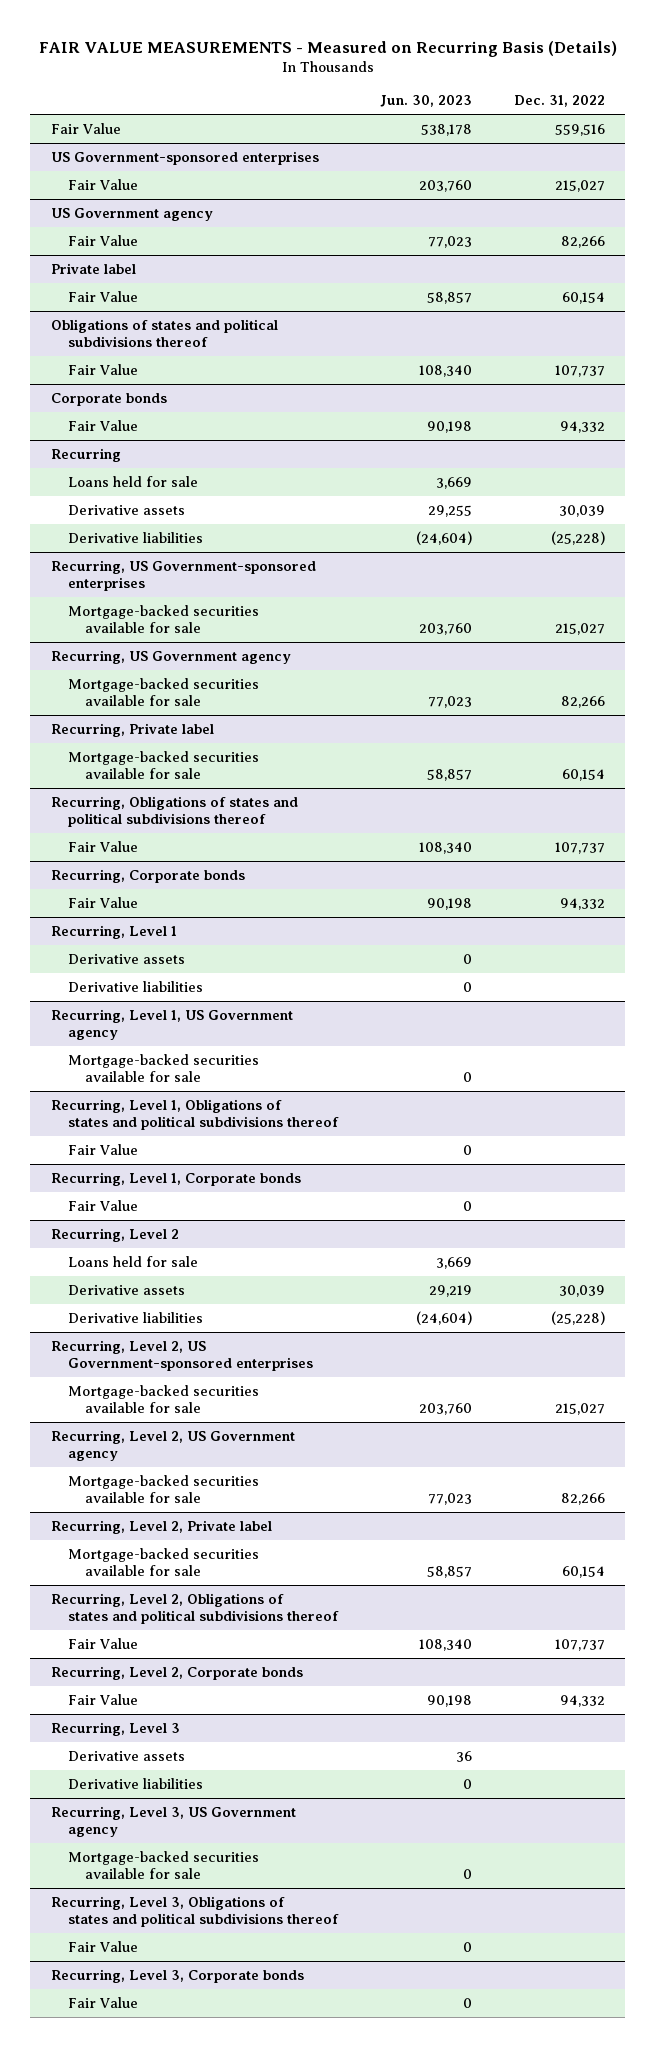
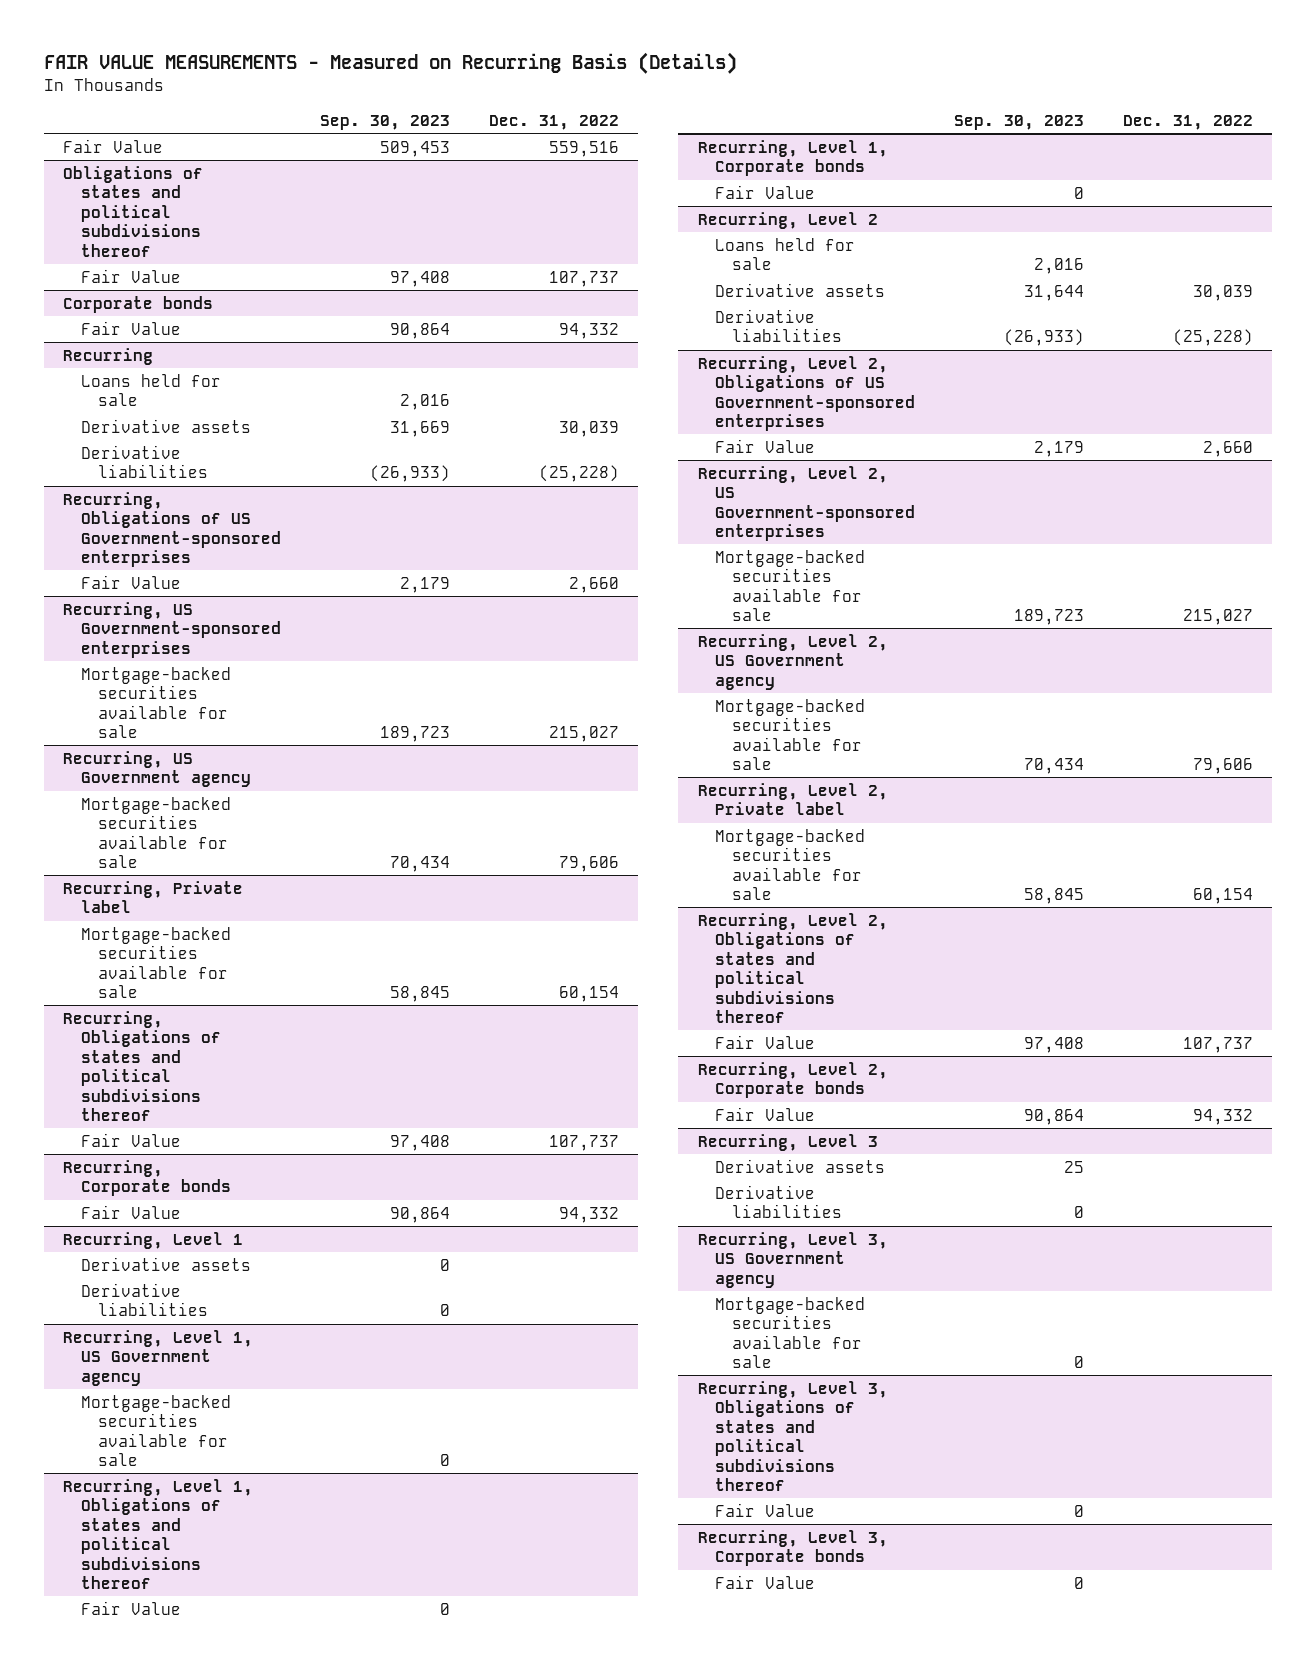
- | Jun. 30, 2023 | Dec. 31, 2022
+ | Sep. 30, 2023 | Dec. 31, 2022
- US Government-sponsored enterprises
- Fair Value | 203,760 | 215,027
- US Government agency
- Fair Value | 77,023 | 82,266
- Private label
- Fair Value | 58,857 | 60,154
+ Recurring, Obligations of US Government-sponsored enterprises
+ Fair Value | 2,179 | 2,660
@ Recurring, US Government agency
- Mortgage-backed securities available for sale | 77,023 | 82,266
+ Mortgage-backed securities available for sale | 70,434 | 79,606
+ Recurring, Level 2, Obligations of US Government-sponsored enterprises
+ Fair Value | 2,179 | 2,660
@ Recurring, Level 2, US Government agency
- Mortgage-backed securities available for sale | 77,023 | 82,266
+ Mortgage-backed securities available for sale | 70,434 | 79,606

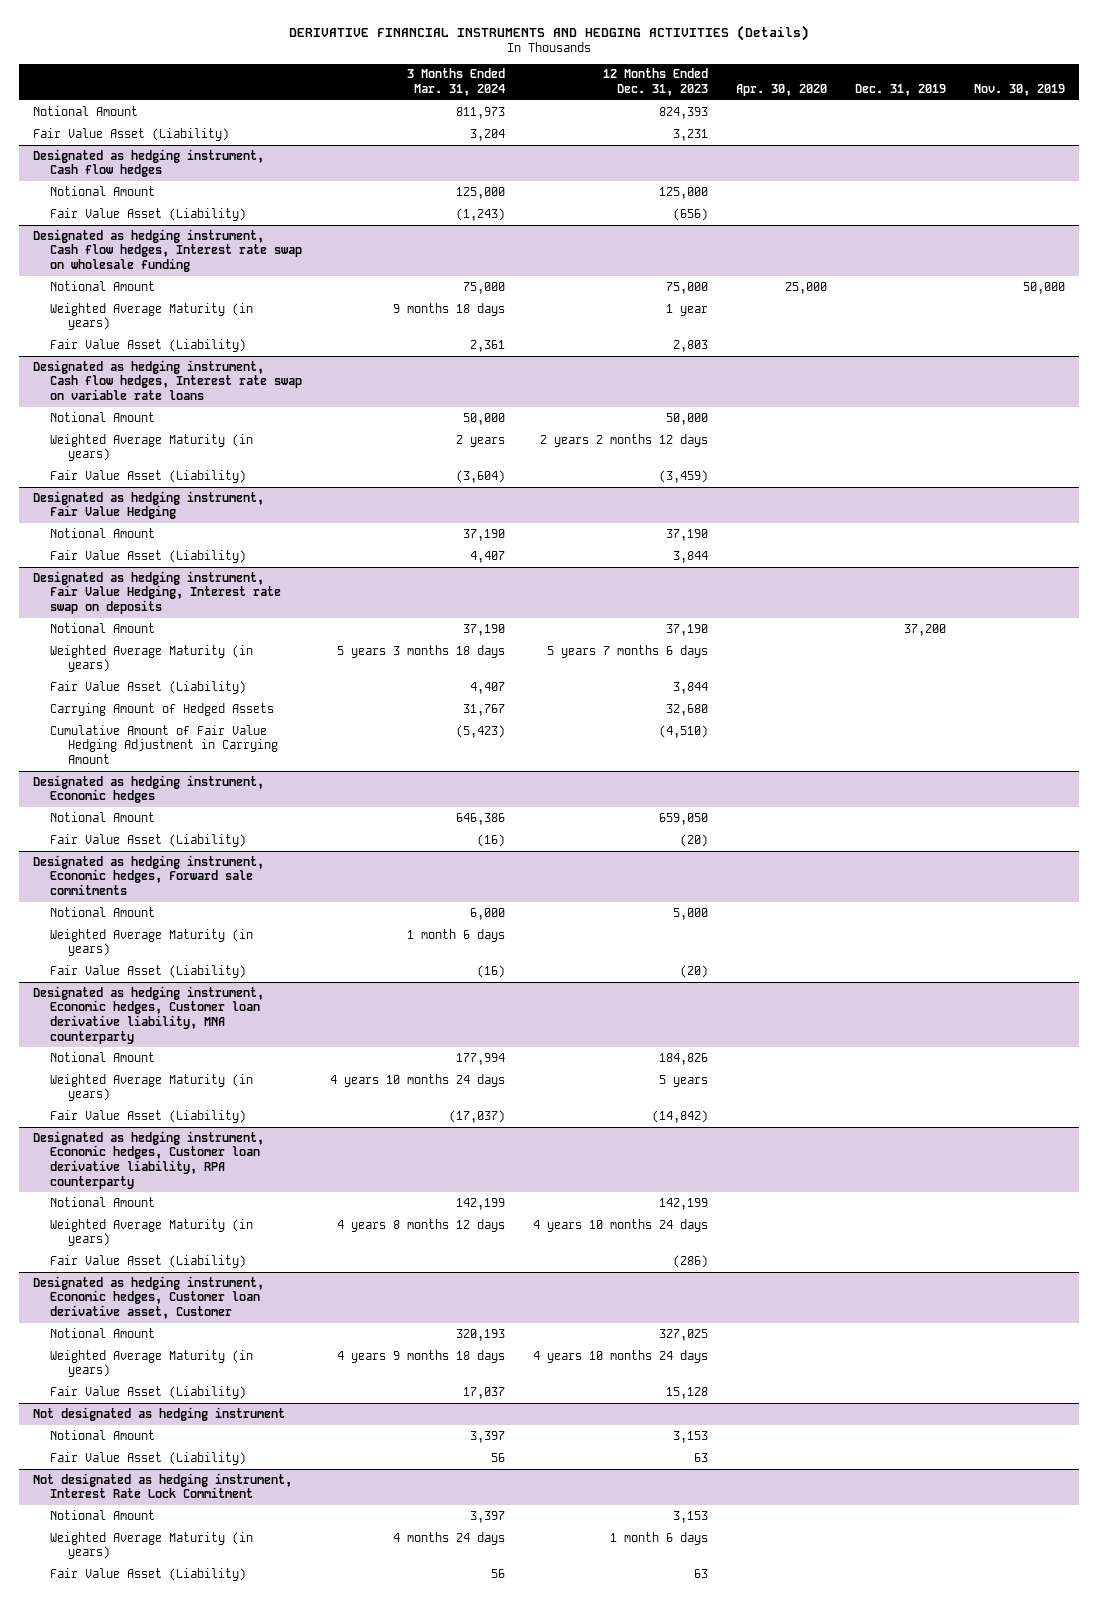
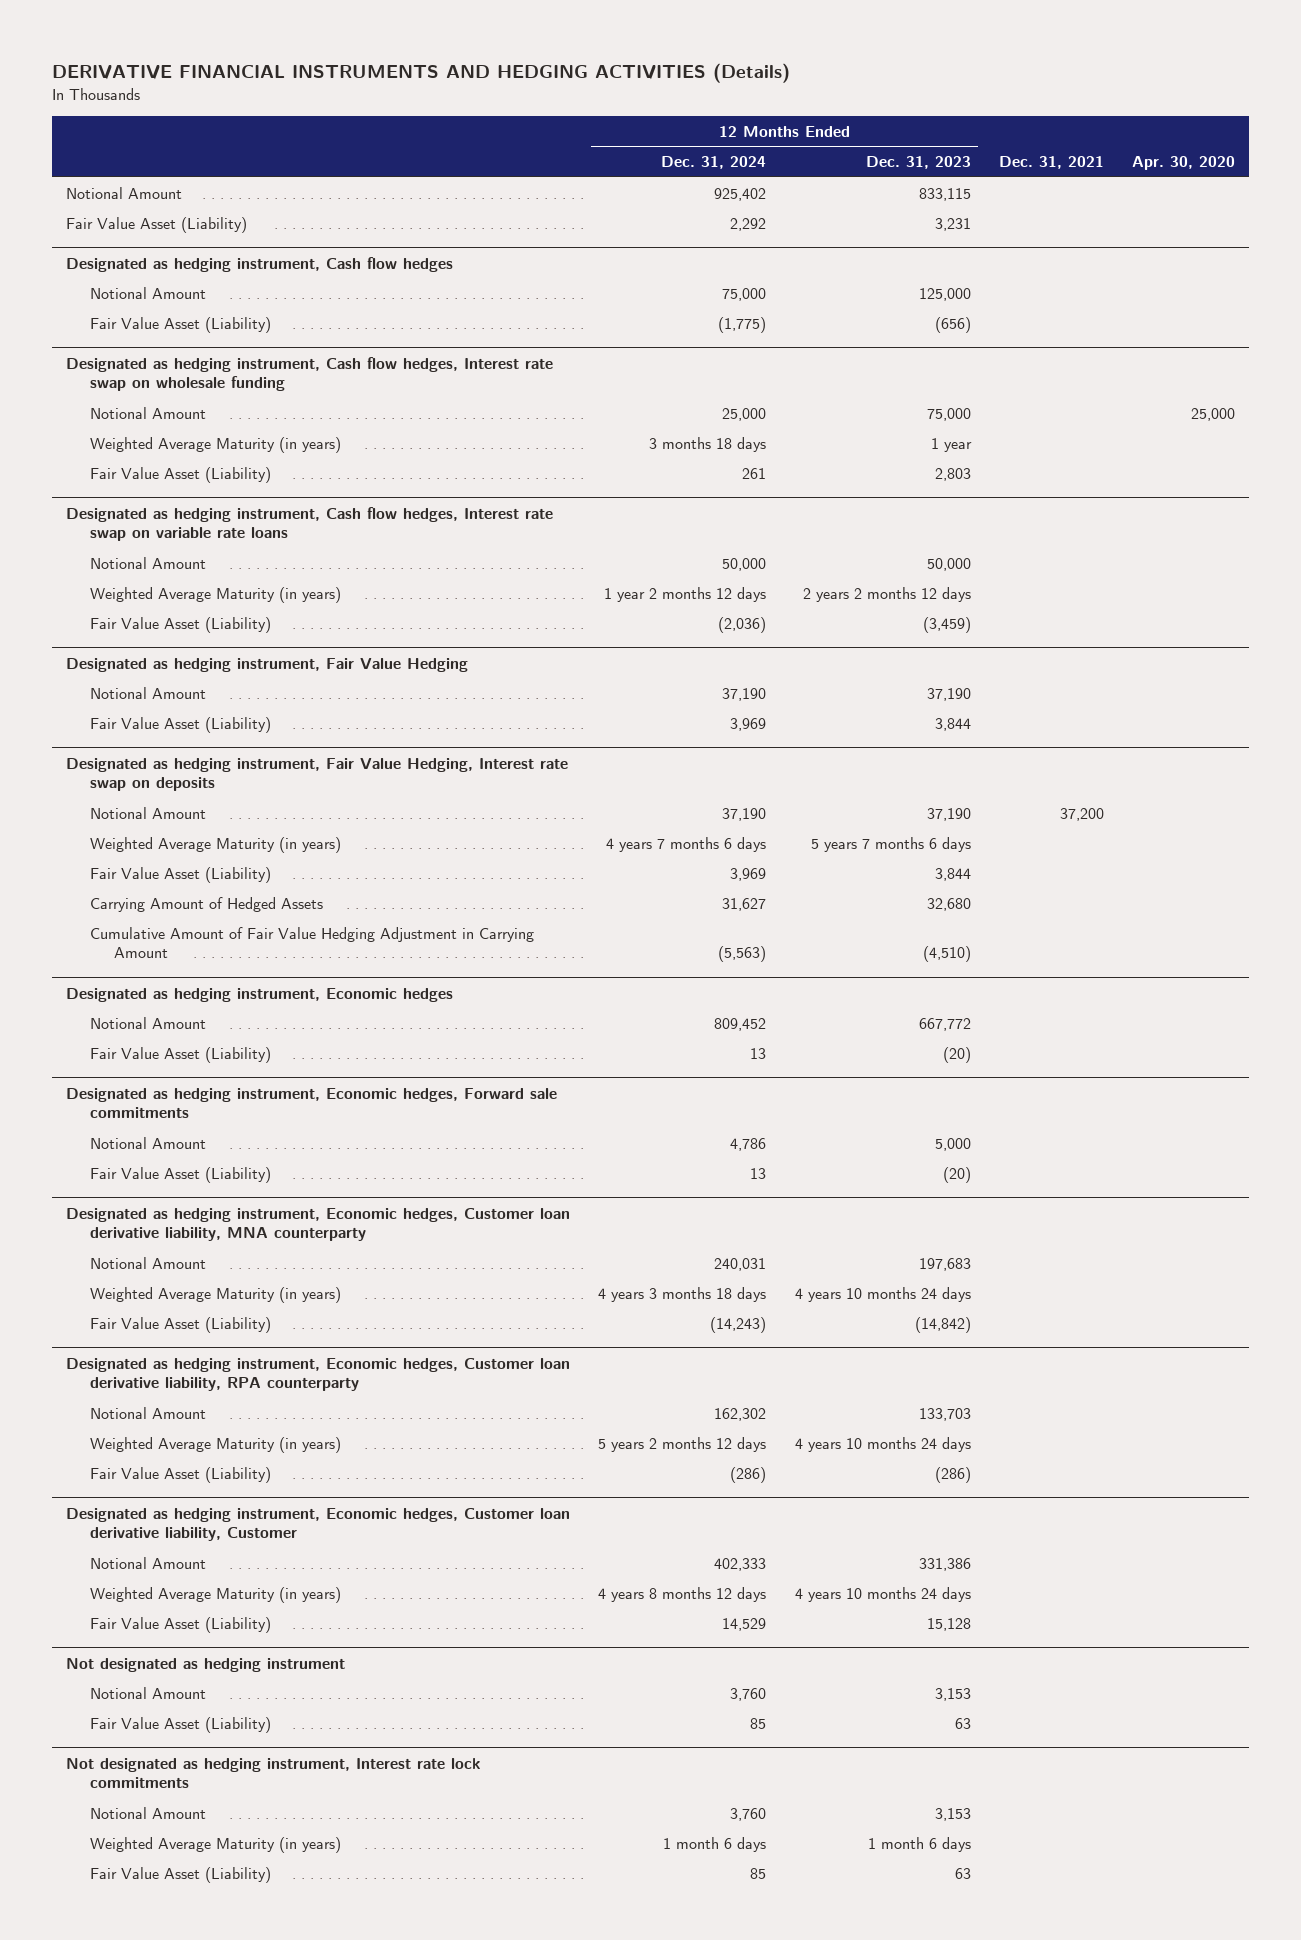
- | 3 Months Ended Mar. 31, 2024 | 12 Months Ended Dec. 31, 2023 | Apr. 30, 2020 | Dec. 31, 2019 | Nov. 30, 2019
+ | 12 Months Ended Dec. 31, 2024 | 12 Months Ended Dec. 31, 2023 | Dec. 31, 2021 | Apr. 30, 2020
- Notional Amount | 811,973 | 824,393 | | |
+ Notional Amount | 925,402 | 833,115 | |
@ Designated as hedging instrument, Economic hedges
- Notional Amount | 646,386 | 659,050 | | |
+ Notional Amount | 809,452 | 667,772 | |
@ Designated as hedging instrument, Economic hedges, Forward sale commitments
- Weighted Average Maturity (in years) | 1 month 6 days | | | |
@ Designated as hedging instrument, Economic hedges, Customer loan derivative liability, MNA counterparty
- Notional Amount | 177,994 | 184,826 | | |
- Weighted Average Maturity (in years) | 4 years 10 months 24 days | 5 years | | |
+ Notional Amount | 240,031 | 197,683 | |
+ Weighted Average Maturity (in years) | 4 years 3 months 18 days | 4 years 10 months 24 days | |
@ Designated as hedging instrument, Economic hedges, Customer loan derivative liability, RPA counterparty
- Notional Amount | 142,199 | 142,199 | | |
+ Notional Amount | 162,302 | 133,703 | |
- Designated as hedging instrument, Economic hedges, Customer loan derivative asset, Customer
- Notional Amount | 320,193 | 327,025 | | |
+ Designated as hedging instrument, Economic hedges, Customer loan derivative liability, Customer
+ Notional Amount | 402,333 | 331,386 | |
- Not designated as hedging instrument, Interest Rate Lock Commitment
+ Not designated as hedging instrument, Interest rate lock commitments

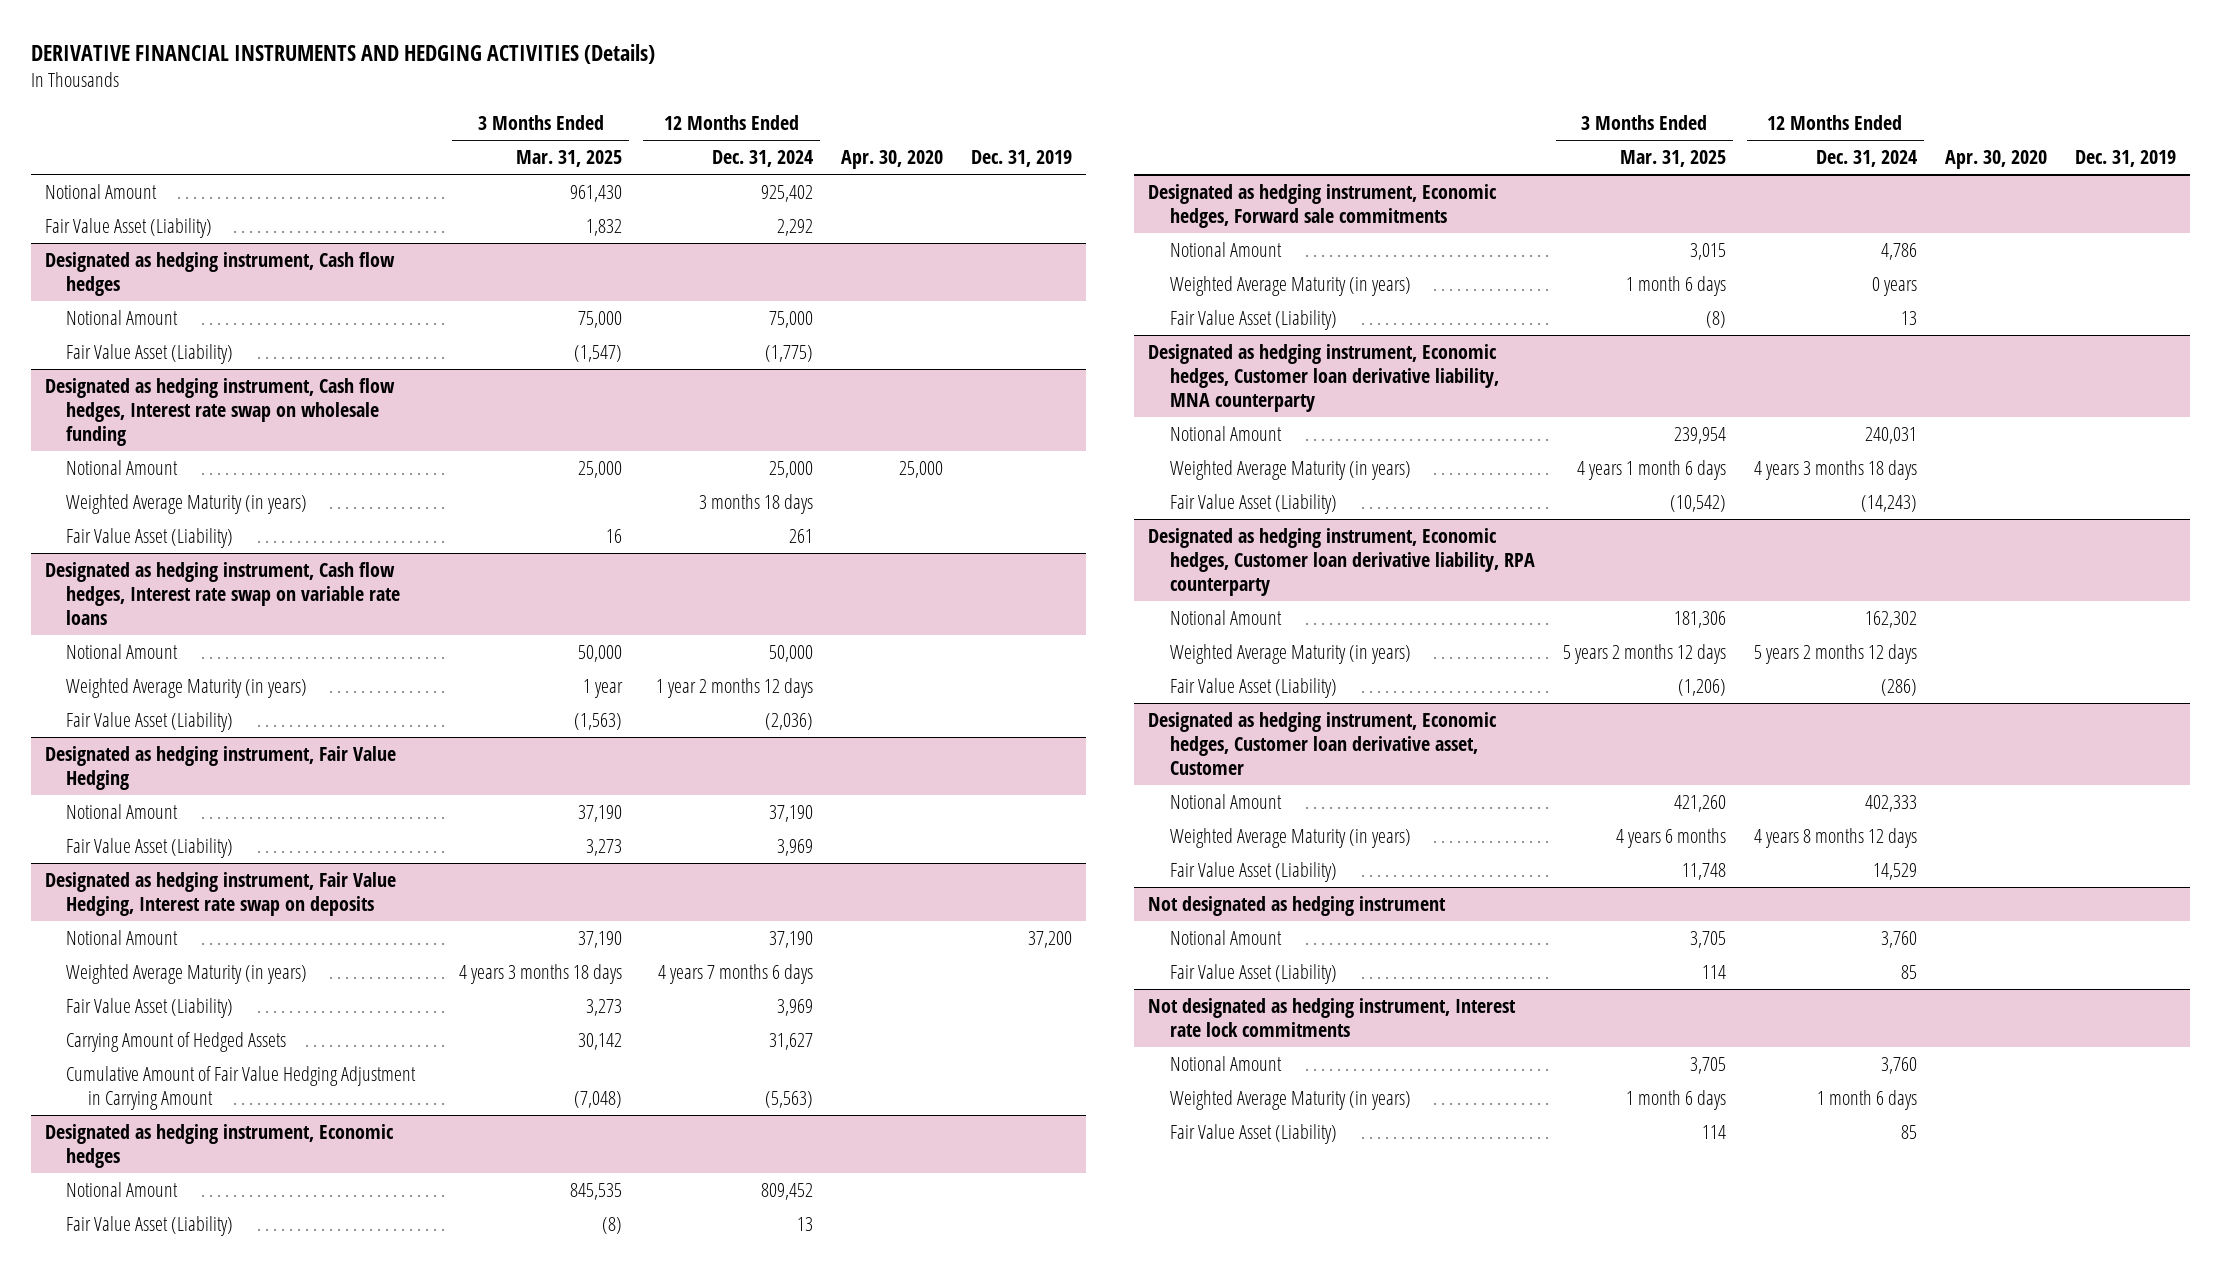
- | 12 Months Ended Dec. 31, 2024 | 12 Months Ended Dec. 31, 2023 | Dec. 31, 2021 | Apr. 30, 2020
+ | 3 Months Ended Mar. 31, 2025 | 12 Months Ended Dec. 31, 2024 | Apr. 30, 2020 | Dec. 31, 2019
@ Designated as hedging instrument, Economic hedges, Forward sale commitments
+ Weighted Average Maturity (in years) | 1 month 6 days | 0 years | |
- Designated as hedging instrument, Economic hedges, Customer loan derivative liability, Customer
+ Designated as hedging instrument, Economic hedges, Customer loan derivative asset, Customer

